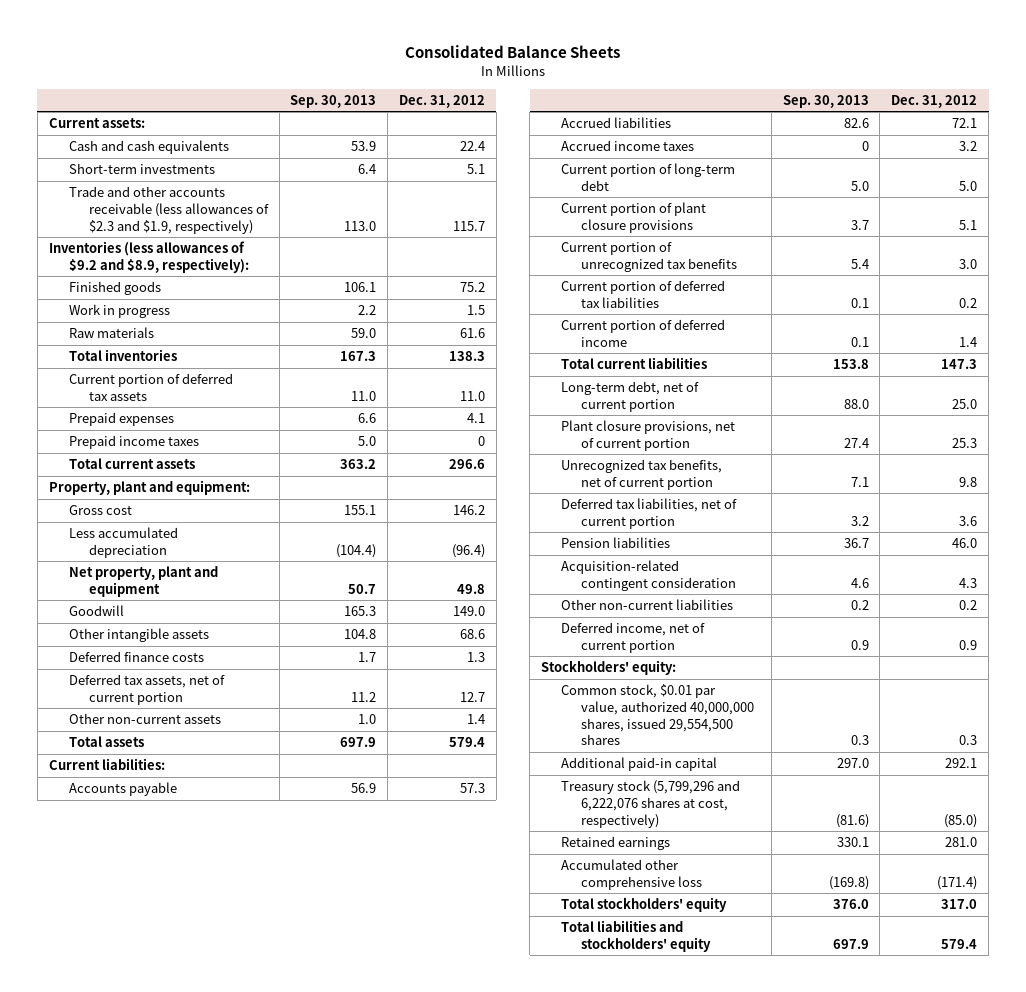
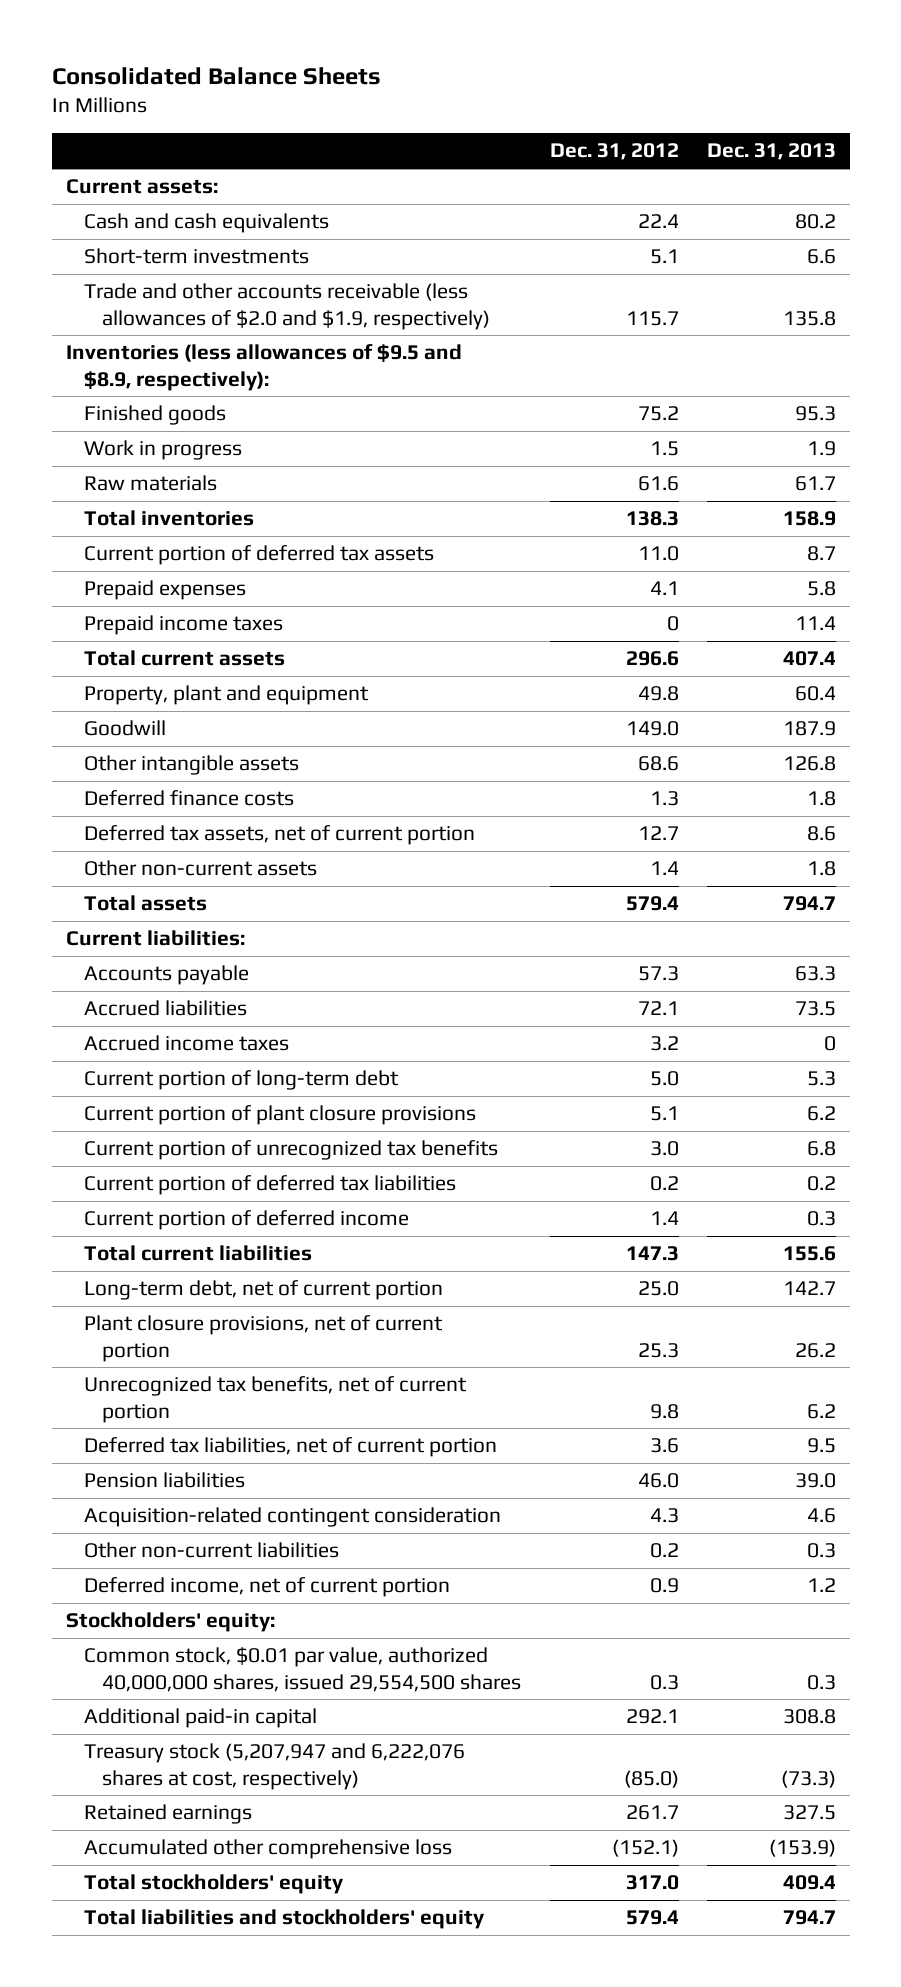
- | Sep. 30, 2013 | Dec. 31, 2012
+ | Dec. 31, 2012 | Dec. 31, 2013
- Trade and other accounts receivable (less allowances of $2.3 and $1.9, respectively) | 113.0 | 115.7
- Inventories (less allowances of $9.2 and $8.9, respectively):
+ Trade and other accounts receivable (less allowances of $2.0 and $1.9, respectively) | 115.7 | 135.8
+ Inventories (less allowances of $9.5 and $8.9, respectively):
- Property, plant and equipment:
- Gross cost | 155.1 | 146.2
- Less accumulated depreciation | (104.4) | (96.4)
- Net property, plant and equipment | 50.7 | 49.8
+ Property, plant and equipment | 49.8 | 60.4
- Treasury stock (5,799,296 and 6,222,076 shares at cost, respectively) | (81.6) | (85.0)
- Retained earnings | 330.1 | 281.0
- Accumulated other comprehensive loss | (169.8) | (171.4)
+ Treasury stock (5,207,947 and 6,222,076 shares at cost, respectively) | (85.0) | (73.3)
+ Retained earnings | 261.7 | 327.5
+ Accumulated other comprehensive loss | (152.1) | (153.9)

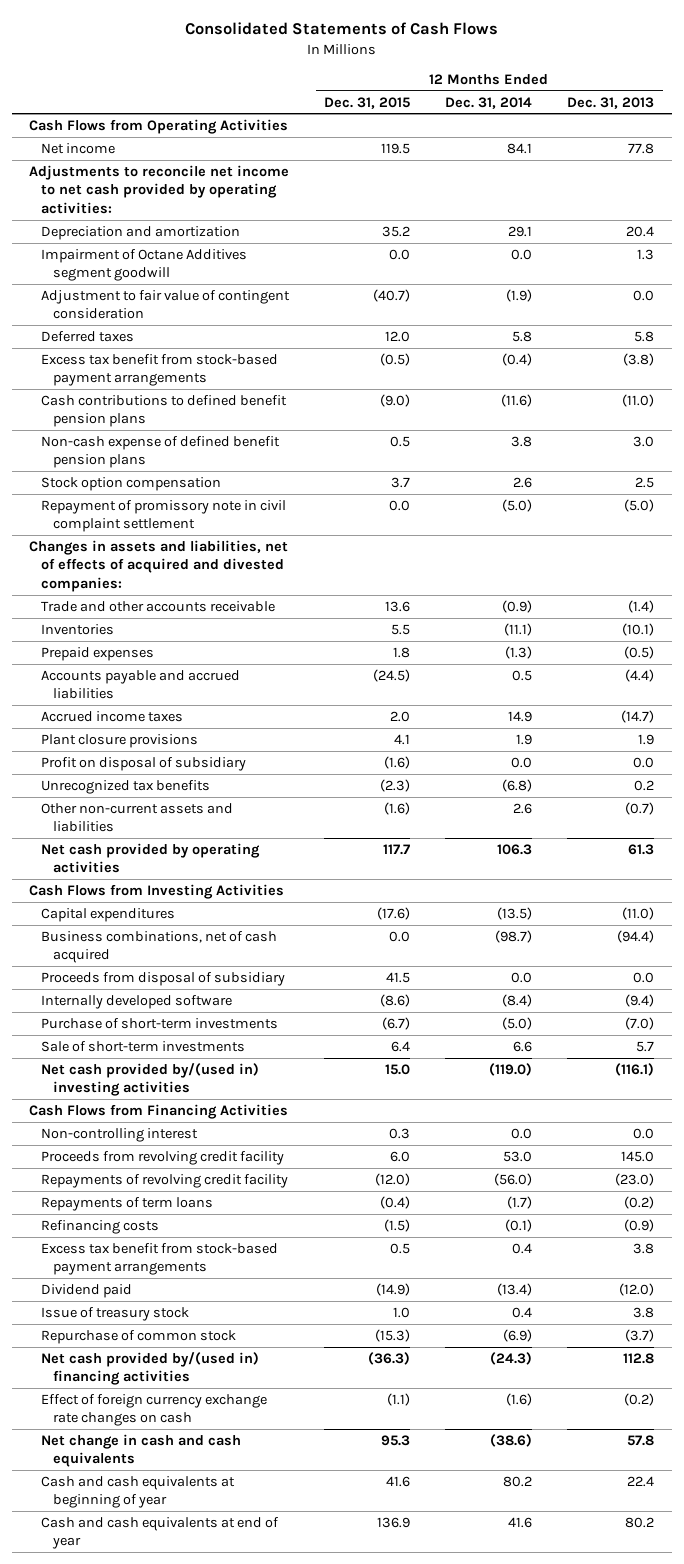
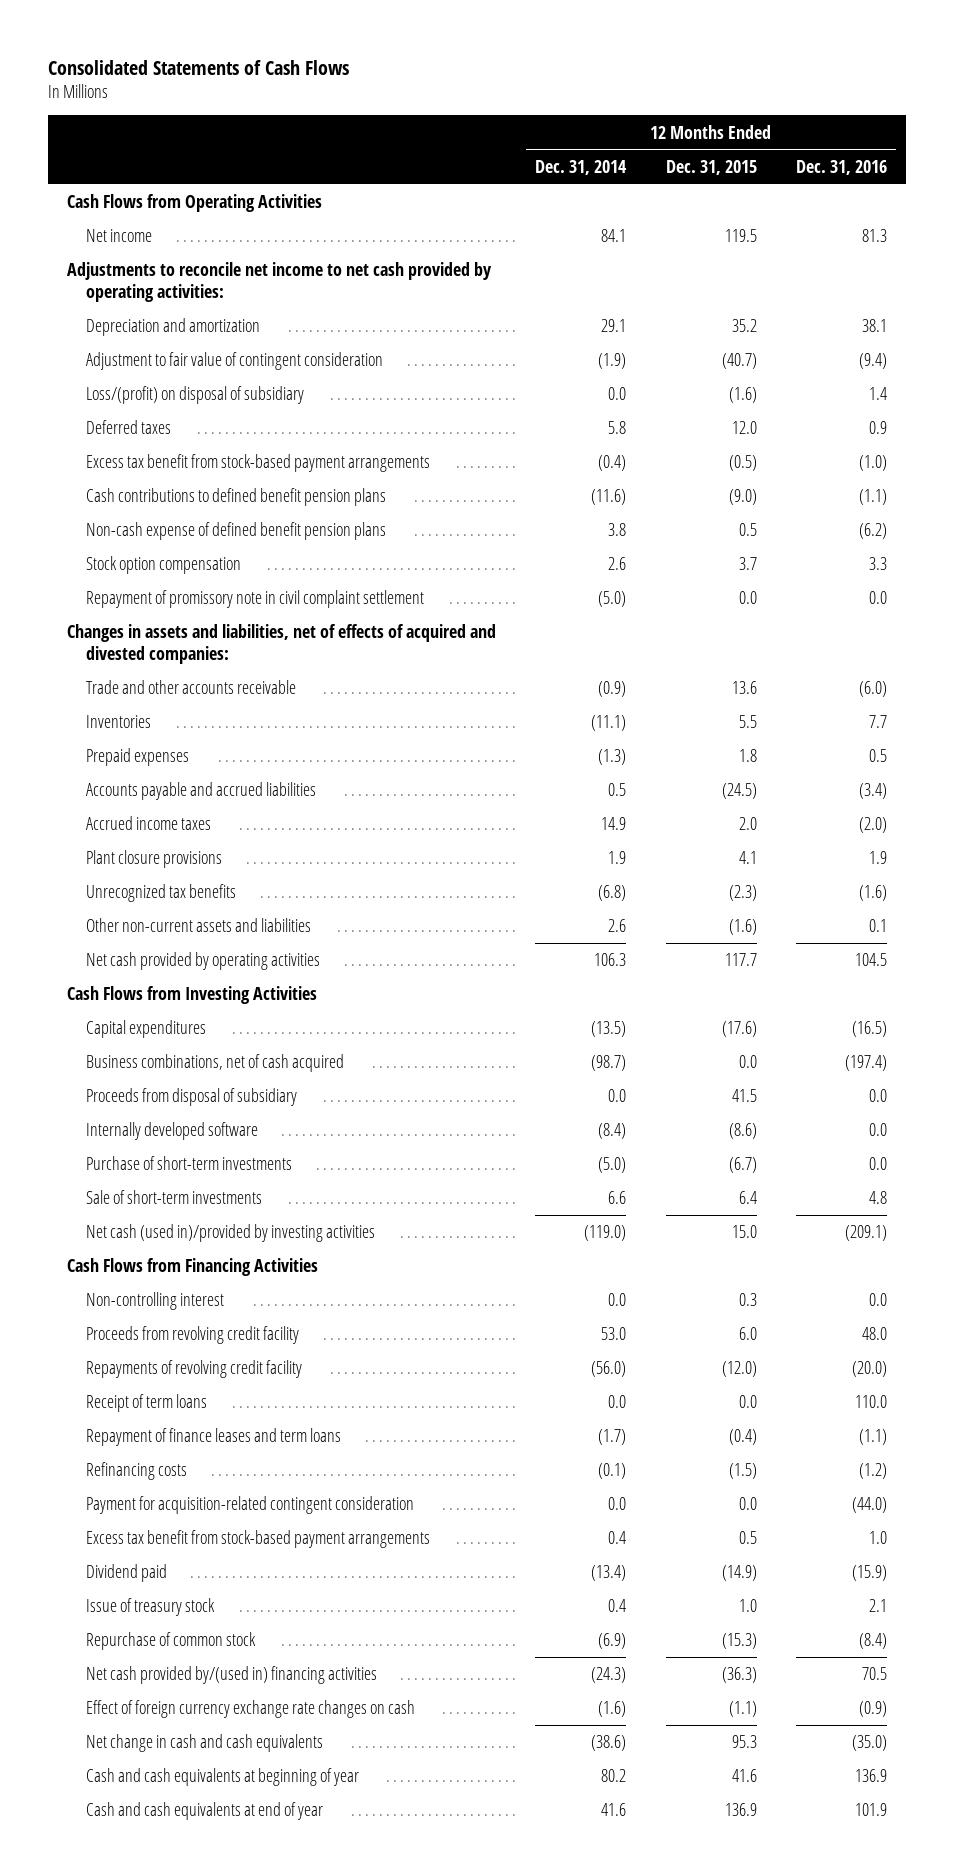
- | 12 Months Ended Dec. 31, 2015 | 12 Months Ended Dec. 31, 2014 | 12 Months Ended Dec. 31, 2013
+ | 12 Months Ended Dec. 31, 2014 | 12 Months Ended Dec. 31, 2015 | 12 Months Ended Dec. 31, 2016
- Impairment of Octane Additives segment goodwill | 0.0 | 0.0 | 1.3
+ Loss/(profit) on disposal of subsidiary | 0.0 | (1.6) | 1.4
- Profit on disposal of subsidiary | (1.6) | 0.0 | 0.0
- Net cash provided by/(used in) investing activities | 15.0 | (119.0) | (116.1)
+ Net cash (used in)/provided by investing activities | (119.0) | 15.0 | (209.1)
- Repayments of term loans | (0.4) | (1.7) | (0.2)
+ Receipt of term loans | 0.0 | 0.0 | 110.0
+ Repayment of finance leases and term loans | (1.7) | (0.4) | (1.1)
+ Payment for acquisition-related contingent consideration | 0.0 | 0.0 | (44.0)

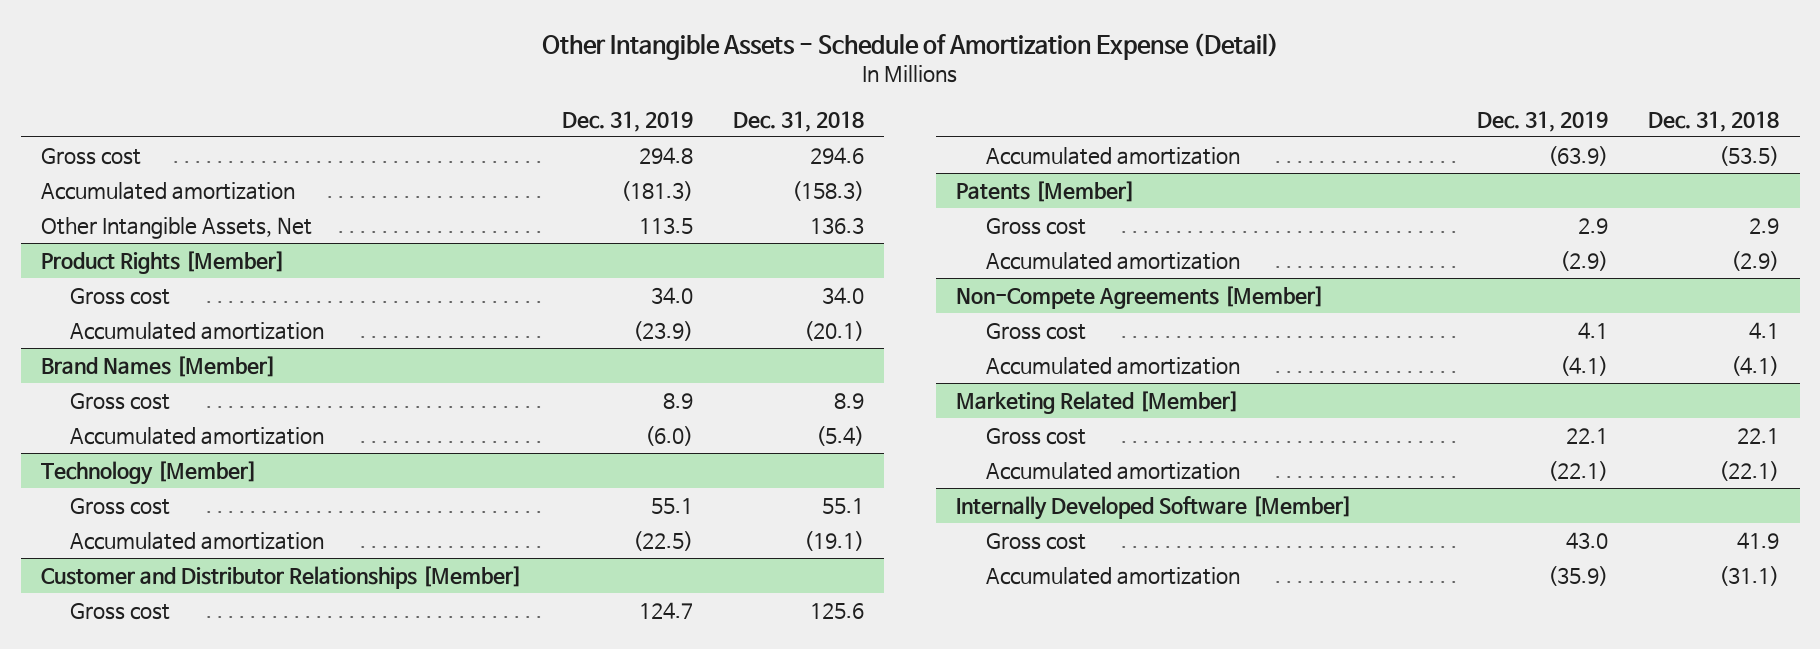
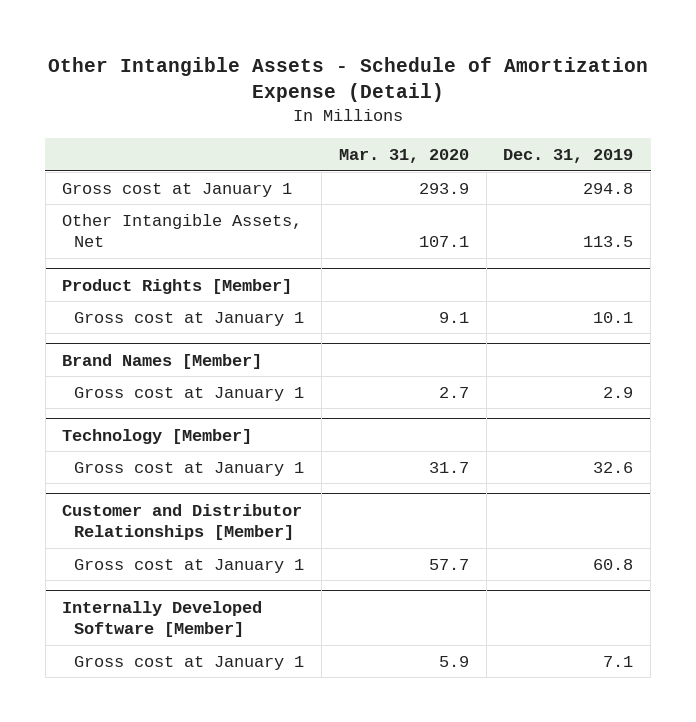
- | Dec. 31, 2019 | Dec. 31, 2018
+ | Mar. 31, 2020 | Dec. 31, 2019
- Gross cost | 294.8 | 294.6
- Accumulated amortization | (181.3) | (158.3)
+ Gross cost at January 1 | 293.9 | 294.8
@ Product Rights [Member]
- Gross cost | 34.0 | 34.0
- Accumulated amortization | (23.9) | (20.1)
+ Gross cost at January 1 | 9.1 | 10.1
@ Brand Names [Member]
- Gross cost | 8.9 | 8.9
- Accumulated amortization | (6.0) | (5.4)
+ Gross cost at January 1 | 2.7 | 2.9
@ Technology [Member]
- Gross cost | 55.1 | 55.1
- Accumulated amortization | (22.5) | (19.1)
+ Gross cost at January 1 | 31.7 | 32.6
@ Customer and Distributor Relationships [Member]
- Gross cost | 124.7 | 125.6
- Accumulated amortization | (63.9) | (53.5)
- Patents [Member]
- Gross cost | 2.9 | 2.9
- Accumulated amortization | (2.9) | (2.9)
- Non-Compete Agreements [Member]
- Gross cost | 4.1 | 4.1
- Accumulated amortization | (4.1) | (4.1)
- Marketing Related [Member]
- Gross cost | 22.1 | 22.1
- Accumulated amortization | (22.1) | (22.1)
@ Customer and Distributor Relationships [Member]
+ Gross cost at January 1 | 57.7 | 60.8
@ Internally Developed Software [Member]
- Gross cost | 43.0 | 41.9
- Accumulated amortization | (35.9) | (31.1)
+ Gross cost at January 1 | 5.9 | 7.1

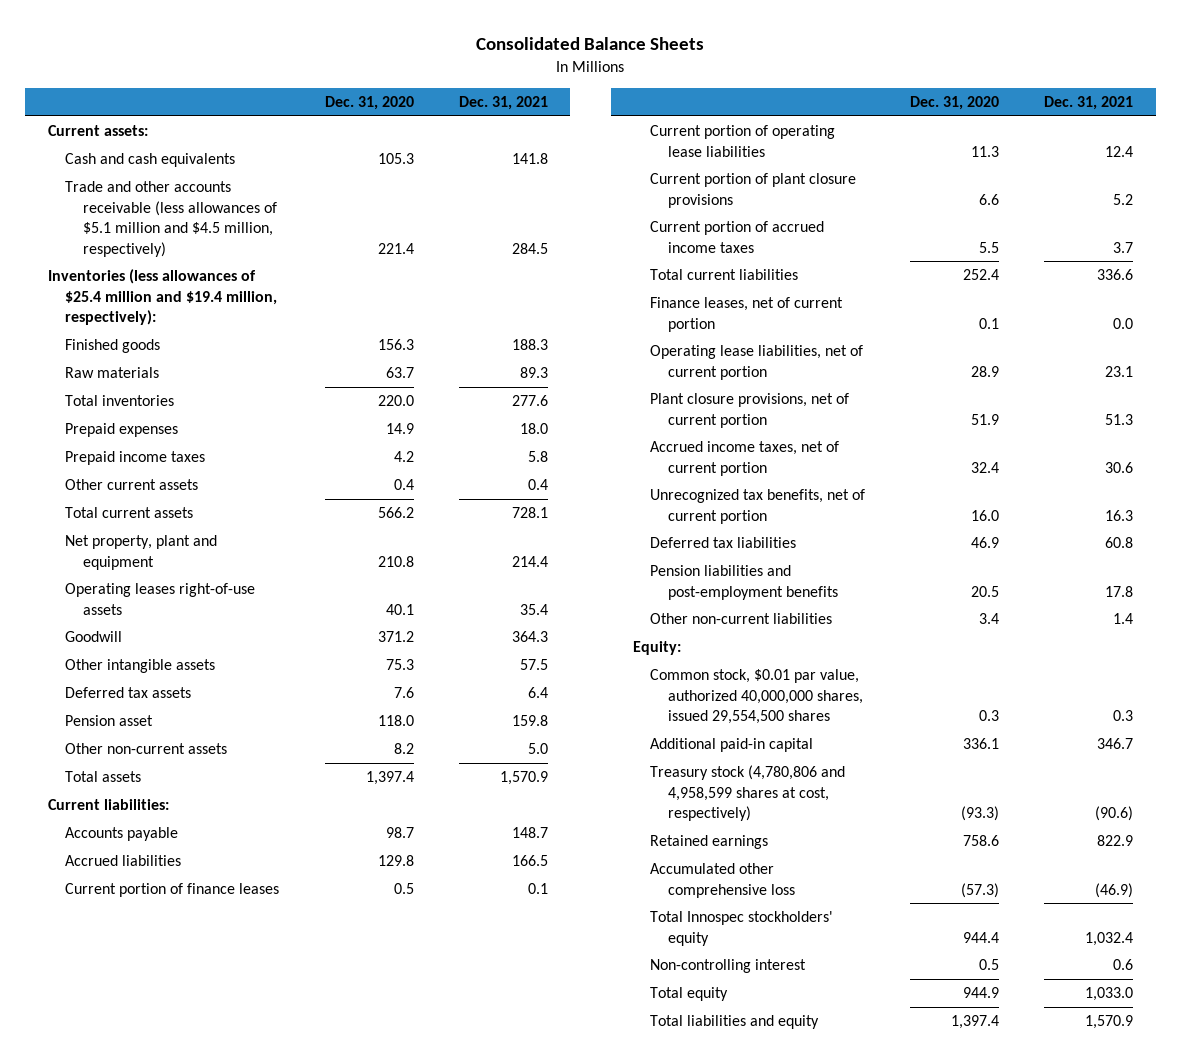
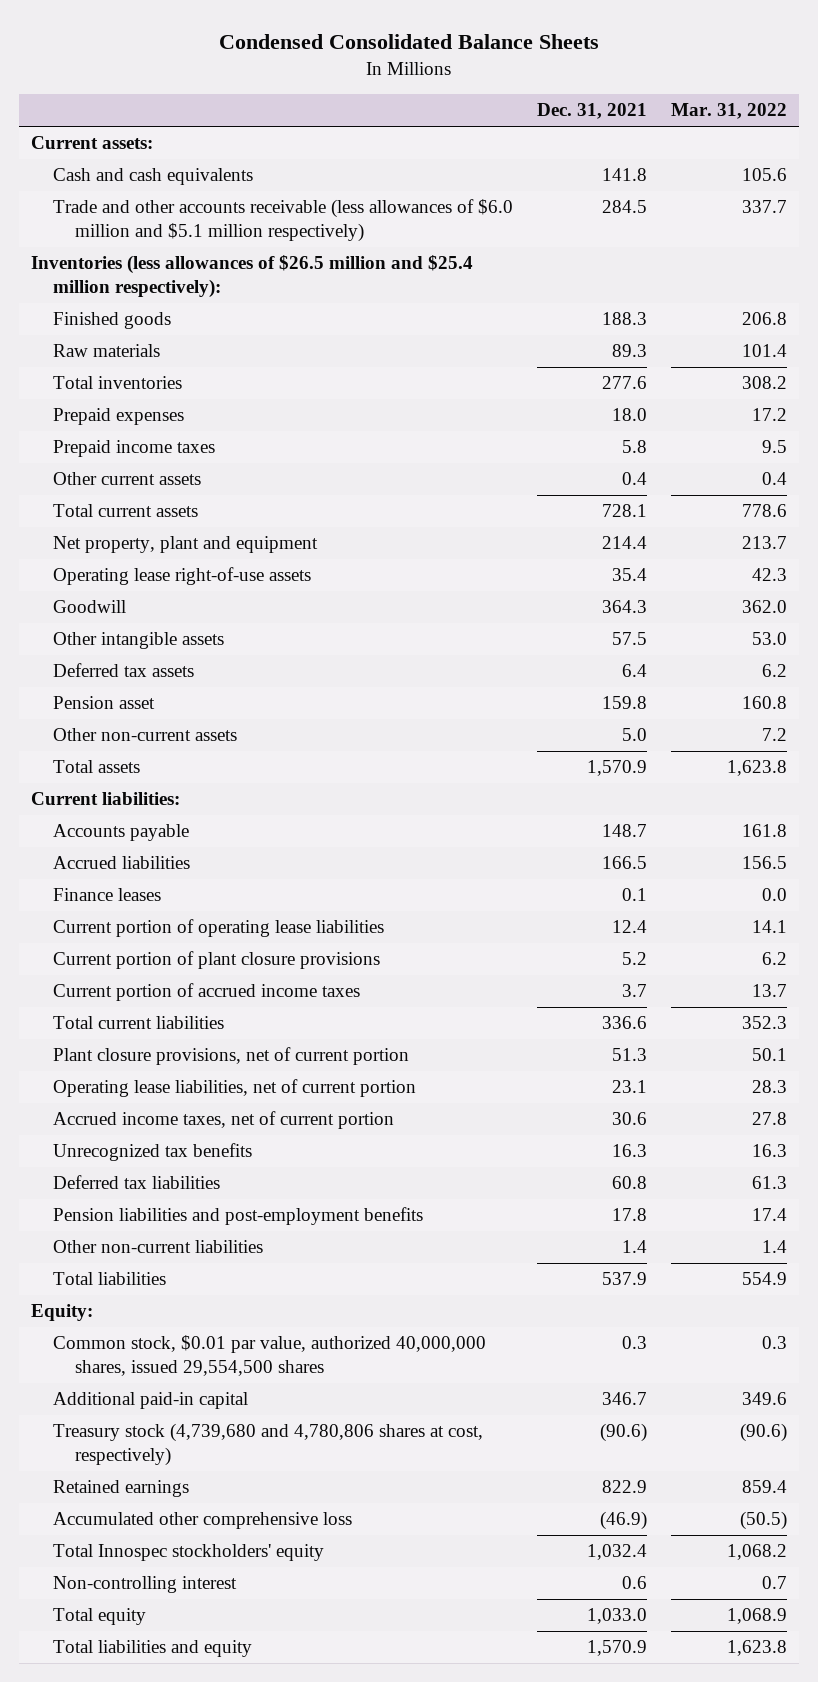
- Consolidated Balance Sheets
+ Condensed Consolidated Balance Sheets
- | Dec. 31, 2020 | Dec. 31, 2021
+ | Dec. 31, 2021 | Mar. 31, 2022
- Trade and other accounts receivable (less allowances of $5.1 million and $4.5 million, respectively) | 221.4 | 284.5
- Inventories (less allowances of $25.4 million and $19.4 million, respectively):
+ Trade and other accounts receivable (less allowances of $6.0 million and $5.1 million respectively) | 284.5 | 337.7
+ Inventories (less allowances of $26.5 million and $25.4 million respectively):
- Operating leases right-of-use assets | 40.1 | 35.4
+ Operating lease right-of-use assets | 35.4 | 42.3
- Current portion of finance leases | 0.5 | 0.1
+ Finance leases | 0.1 | 0.0
- Finance leases, net of current portion | 0.1 | 0.0
moved down: Operating lease liabilities, net of current portion | 23.1 | 28.3
- Unrecognized tax benefits, net of current portion | 16.0 | 16.3
+ Unrecognized tax benefits | 16.3 | 16.3
+ Total liabilities | 537.9 | 554.9
- Treasury stock (4,780,806 and 4,958,599 shares at cost, respectively) | (93.3) | (90.6)
+ Treasury stock (4,739,680 and 4,780,806 shares at cost, respectively) | (90.6) | (90.6)

